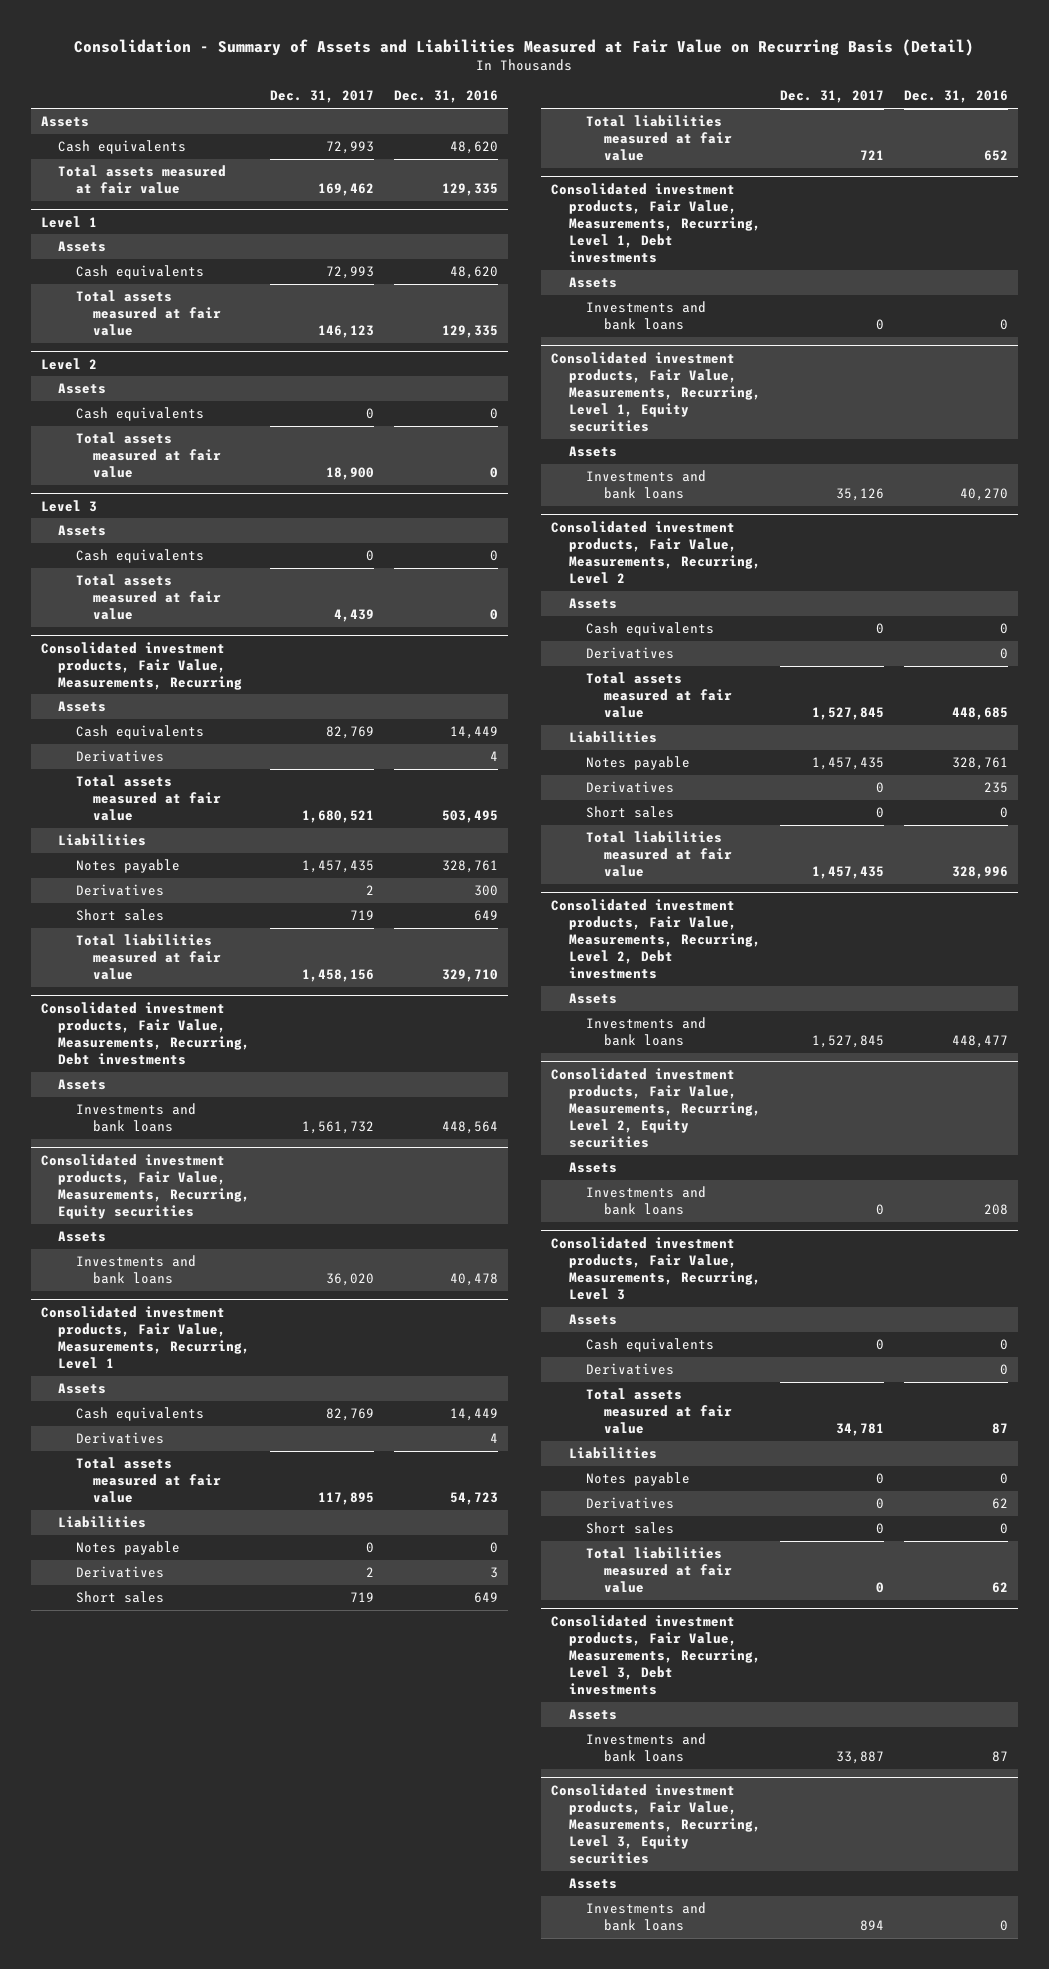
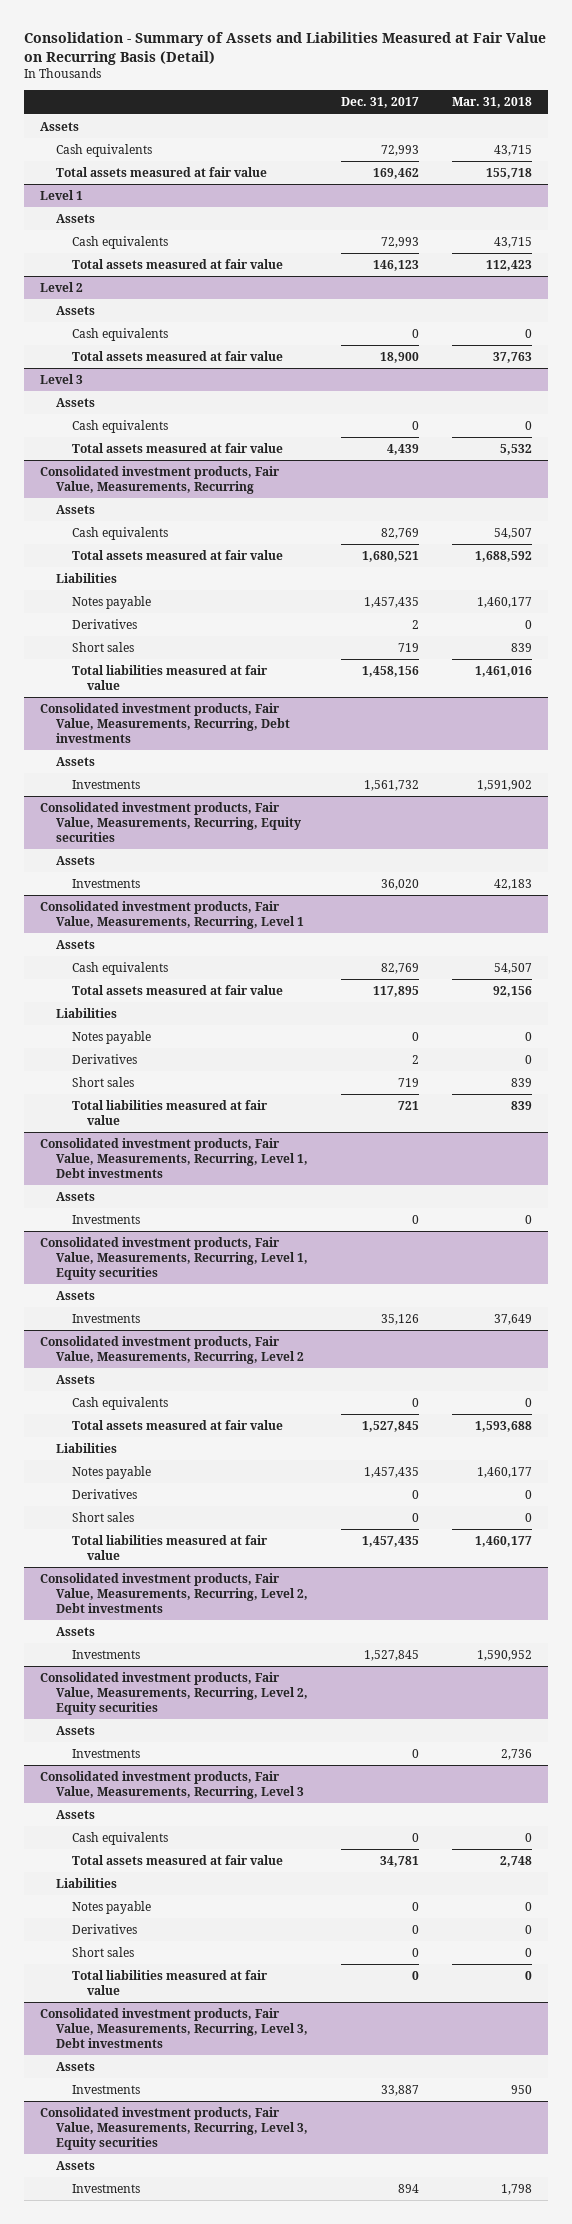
- | Dec. 31, 2017 | Dec. 31, 2016
+ | Dec. 31, 2017 | Mar. 31, 2018
@ Consolidated investment products, Fair Value, Measurements, Recurring
- Derivatives | | 4
@ Consolidated investment products, Fair Value, Measurements, Recurring, Debt investments
- Investments and bank loans | 1,561,732 | 448,564
+ Investments | 1,561,732 | 1,591,902
@ Consolidated investment products, Fair Value, Measurements, Recurring, Equity securities
- Investments and bank loans | 36,020 | 40,478
+ Investments | 36,020 | 42,183
@ Consolidated investment products, Fair Value, Measurements, Recurring, Level 1
- Derivatives | | 4
@ Consolidated investment products, Fair Value, Measurements, Recurring, Level 1, Debt investments
- Investments and bank loans | 0 | 0
+ Investments | 0 | 0
@ Consolidated investment products, Fair Value, Measurements, Recurring, Level 1, Equity securities
- Investments and bank loans | 35,126 | 40,270
+ Investments | 35,126 | 37,649
@ Consolidated investment products, Fair Value, Measurements, Recurring, Level 2
- Derivatives | | 0
@ Consolidated investment products, Fair Value, Measurements, Recurring, Level 2, Debt investments
- Investments and bank loans | 1,527,845 | 448,477
+ Investments | 1,527,845 | 1,590,952
@ Consolidated investment products, Fair Value, Measurements, Recurring, Level 2, Equity securities
- Investments and bank loans | 0 | 208
+ Investments | 0 | 2,736
@ Consolidated investment products, Fair Value, Measurements, Recurring, Level 3
- Derivatives | | 0
@ Consolidated investment products, Fair Value, Measurements, Recurring, Level 3, Debt investments
- Investments and bank loans | 33,887 | 87
+ Investments | 33,887 | 950
@ Consolidated investment products, Fair Value, Measurements, Recurring, Level 3, Equity securities
- Investments and bank loans | 894 | 0
+ Investments | 894 | 1,798

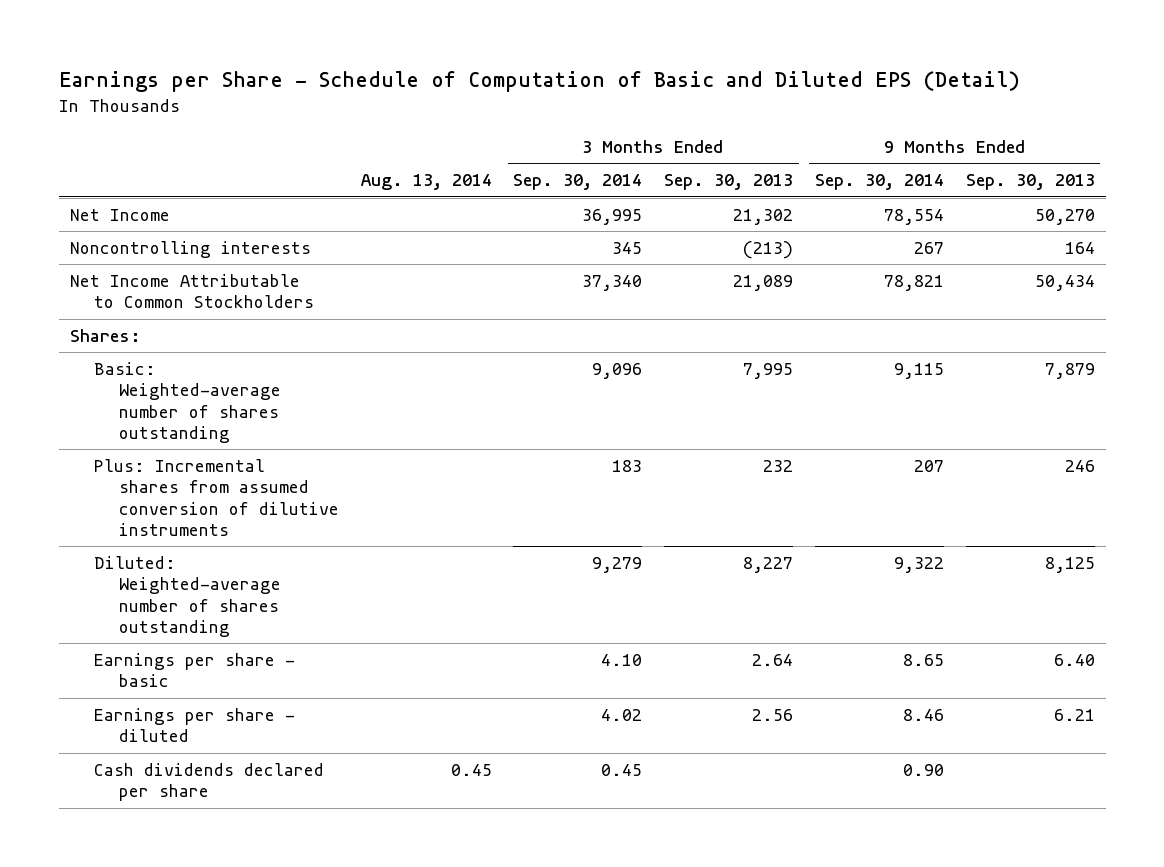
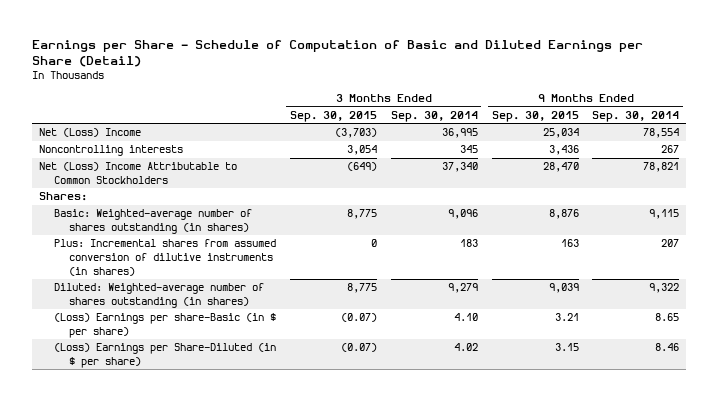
- Earnings per Share - Schedule of Computation of Basic and Diluted EPS (Detail)
+ Earnings per Share - Schedule of Computation of Basic and Diluted Earnings per Share (Detail)
- | Aug. 13, 2014 | 3 Months Ended Sep. 30, 2014 | 3 Months Ended Sep. 30, 2013 | 9 Months Ended Sep. 30, 2014 | 9 Months Ended Sep. 30, 2013
+ | 3 Months Ended Sep. 30, 2015 | 3 Months Ended Sep. 30, 2014 | 9 Months Ended Sep. 30, 2015 | 9 Months Ended Sep. 30, 2014
- Net Income | | 36,995 | 21,302 | 78,554 | 50,270
+ Net (Loss) Income | (3,703) | 36,995 | 25,034 | 78,554
- Net Income Attributable to Common Stockholders | | 37,340 | 21,089 | 78,821 | 50,434
+ Net (Loss) Income Attributable to Common Stockholders | (649) | 37,340 | 28,470 | 78,821
- Basic: Weighted-average number of shares outstanding | | 9,096 | 7,995 | 9,115 | 7,879
- Plus: Incremental shares from assumed conversion of dilutive instruments | | 183 | 232 | 207 | 246
- Diluted: Weighted-average number of shares outstanding | | 9,279 | 8,227 | 9,322 | 8,125
- Earnings per share - basic | | 4.10 | 2.64 | 8.65 | 6.40
- Earnings per share - diluted | | 4.02 | 2.56 | 8.46 | 6.21
- Cash dividends declared per share | 0.45 | 0.45 | | 0.90 |
+ Basic: Weighted-average number of shares outstanding (in shares) | 8,775 | 9,096 | 8,876 | 9,115
+ Plus: Incremental shares from assumed conversion of dilutive instruments (in shares) | 0 | 183 | 163 | 207
+ Diluted: Weighted-average number of shares outstanding (in shares) | 8,775 | 9,279 | 9,039 | 9,322
+ (Loss) Earnings per share-Basic (in $ per share) | (0.07) | 4.10 | 3.21 | 8.65
+ (Loss) Earnings per Share-Diluted (in $ per share) | (0.07) | 4.02 | 3.15 | 8.46

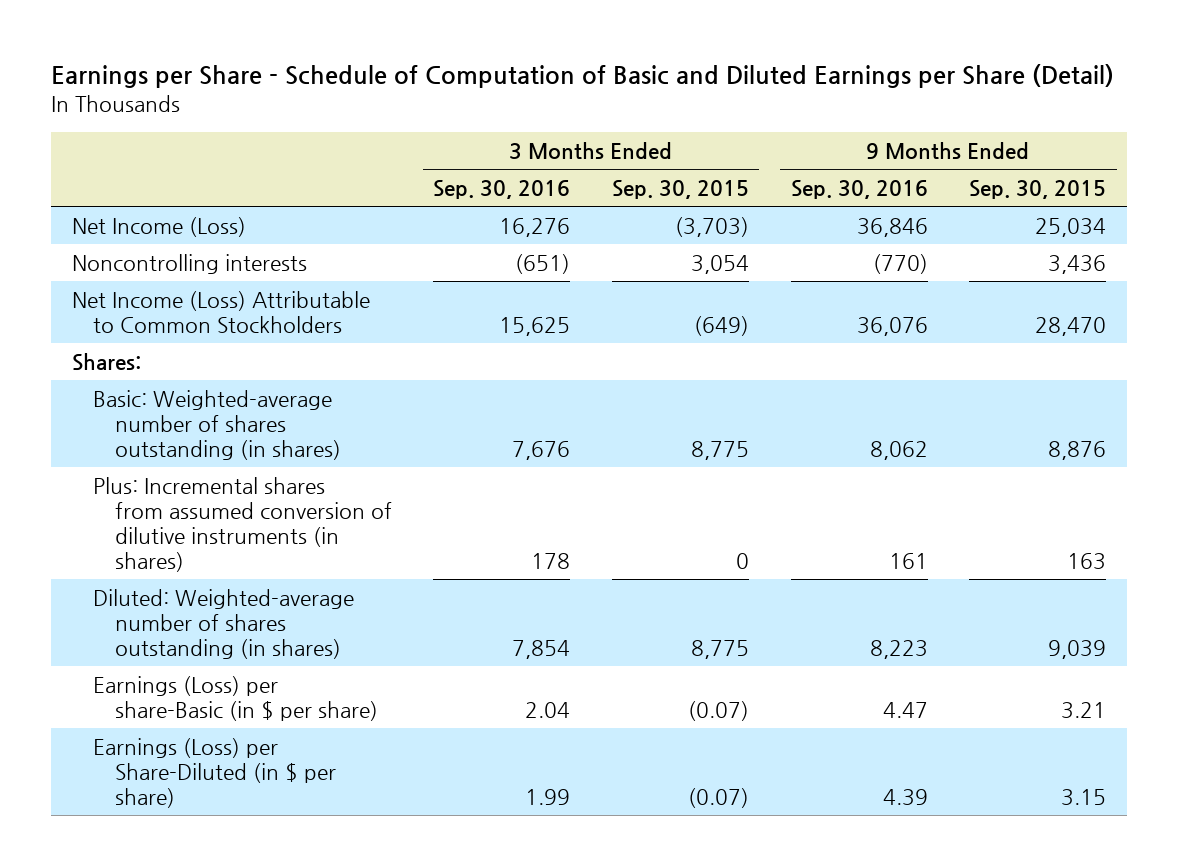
- | 3 Months Ended Sep. 30, 2015 | 3 Months Ended Sep. 30, 2014 | 9 Months Ended Sep. 30, 2015 | 9 Months Ended Sep. 30, 2014
+ | 3 Months Ended Sep. 30, 2016 | 3 Months Ended Sep. 30, 2015 | 9 Months Ended Sep. 30, 2016 | 9 Months Ended Sep. 30, 2015
- Net (Loss) Income | (3,703) | 36,995 | 25,034 | 78,554
+ Net Income (Loss) | 16,276 | (3,703) | 36,846 | 25,034
- Net (Loss) Income Attributable to Common Stockholders | (649) | 37,340 | 28,470 | 78,821
+ Net Income (Loss) Attributable to Common Stockholders | 15,625 | (649) | 36,076 | 28,470
- (Loss) Earnings per share-Basic (in $ per share) | (0.07) | 4.10 | 3.21 | 8.65
- (Loss) Earnings per Share-Diluted (in $ per share) | (0.07) | 4.02 | 3.15 | 8.46
+ Earnings (Loss) per share-Basic (in $ per share) | 2.04 | (0.07) | 4.47 | 3.21
+ Earnings (Loss) per Share-Diluted (in $ per share) | 1.99 | (0.07) | 4.39 | 3.15

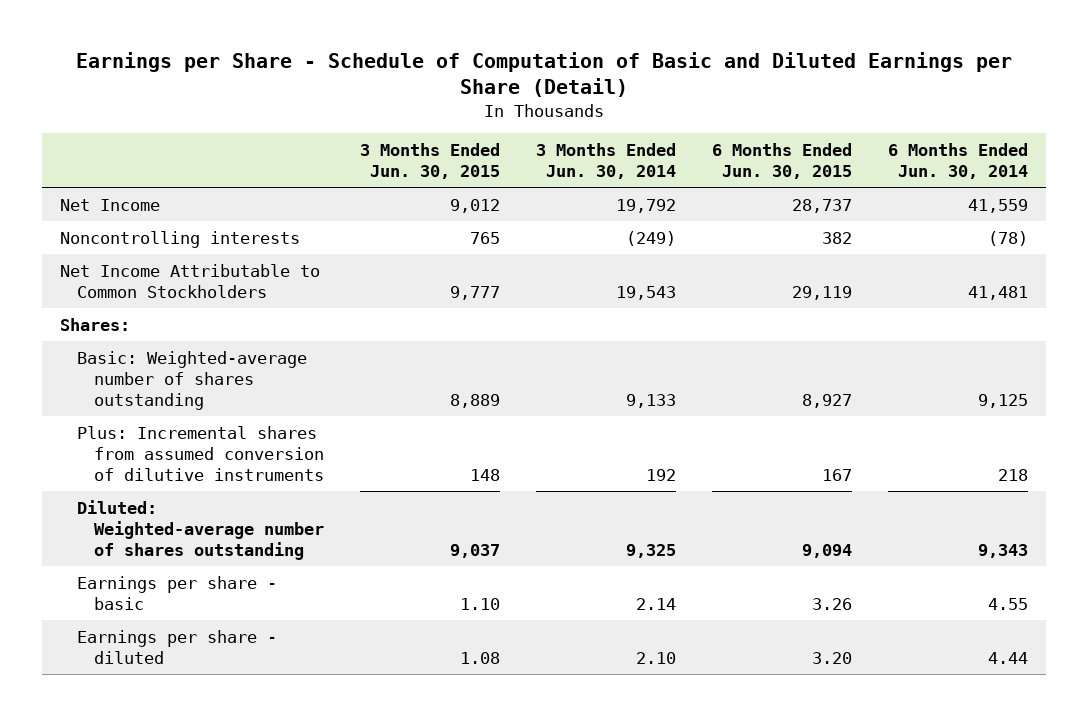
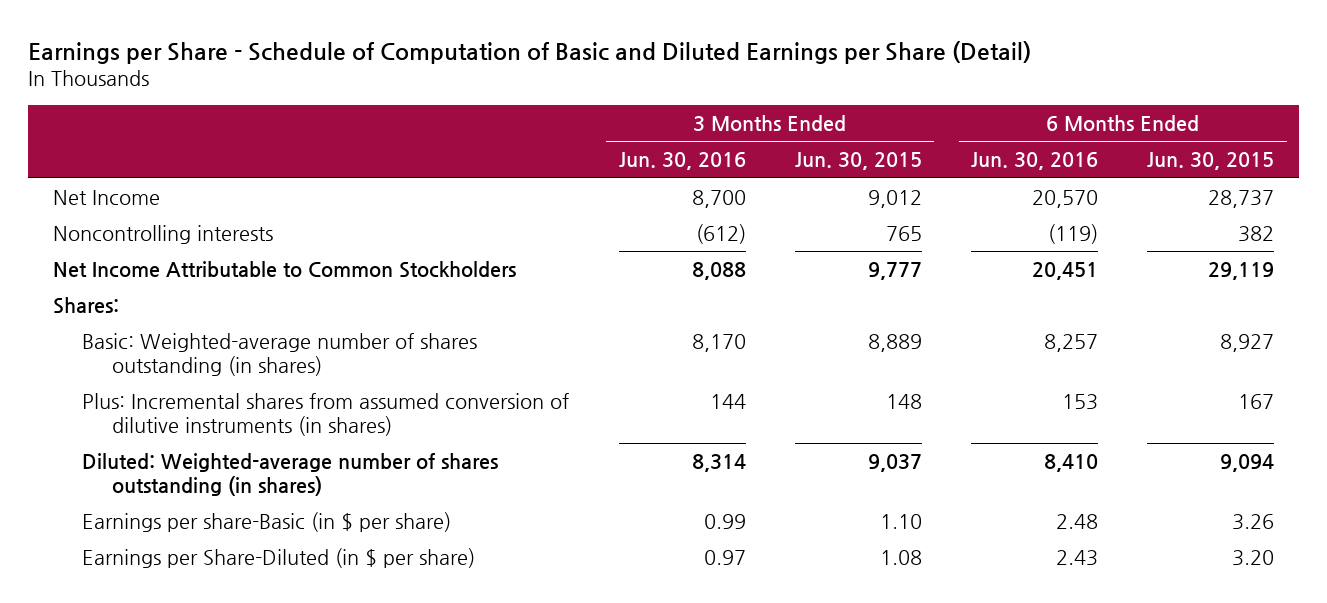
- | 3 Months Ended Jun. 30, 2015 | 3 Months Ended Jun. 30, 2014 | 6 Months Ended Jun. 30, 2015 | 6 Months Ended Jun. 30, 2014
+ | 3 Months Ended Jun. 30, 2016 | 3 Months Ended Jun. 30, 2015 | 6 Months Ended Jun. 30, 2016 | 6 Months Ended Jun. 30, 2015
- Basic: Weighted-average number of shares outstanding | 8,889 | 9,133 | 8,927 | 9,125
- Plus: Incremental shares from assumed conversion of dilutive instruments | 148 | 192 | 167 | 218
- Diluted: Weighted-average number of shares outstanding | 9,037 | 9,325 | 9,094 | 9,343
- Earnings per share - basic | 1.10 | 2.14 | 3.26 | 4.55
- Earnings per share - diluted | 1.08 | 2.10 | 3.20 | 4.44
+ Basic: Weighted-average number of shares outstanding (in shares) | 8,170 | 8,889 | 8,257 | 8,927
+ Plus: Incremental shares from assumed conversion of dilutive instruments (in shares) | 144 | 148 | 153 | 167
+ Diluted: Weighted-average number of shares outstanding (in shares) | 8,314 | 9,037 | 8,410 | 9,094
+ Earnings per share-Basic (in $ per share) | 0.99 | 1.10 | 2.48 | 3.26
+ Earnings per Share-Diluted (in $ per share) | 0.97 | 1.08 | 2.43 | 3.20

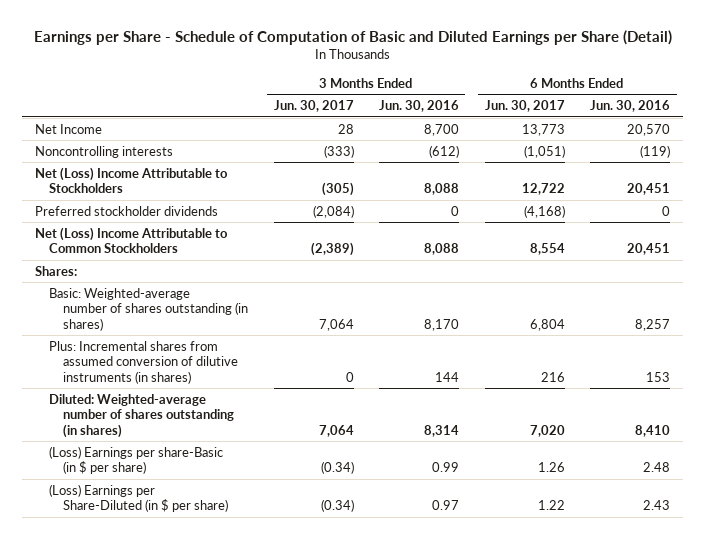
- | 3 Months Ended Jun. 30, 2016 | 3 Months Ended Jun. 30, 2015 | 6 Months Ended Jun. 30, 2016 | 6 Months Ended Jun. 30, 2015
+ | 3 Months Ended Jun. 30, 2017 | 3 Months Ended Jun. 30, 2016 | 6 Months Ended Jun. 30, 2017 | 6 Months Ended Jun. 30, 2016
- Net Income Attributable to Common Stockholders | 8,088 | 9,777 | 20,451 | 29,119
+ Net (Loss) Income Attributable to Stockholders | (305) | 8,088 | 12,722 | 20,451
+ Preferred stockholder dividends | (2,084) | 0 | (4,168) | 0
+ Net (Loss) Income Attributable to Common Stockholders | (2,389) | 8,088 | 8,554 | 20,451
- Earnings per share-Basic (in $ per share) | 0.99 | 1.10 | 2.48 | 3.26
- Earnings per Share-Diluted (in $ per share) | 0.97 | 1.08 | 2.43 | 3.20
+ (Loss) Earnings per share-Basic (in $ per share) | (0.34) | 0.99 | 1.26 | 2.48
+ (Loss) Earnings per Share-Diluted (in $ per share) | (0.34) | 0.97 | 1.22 | 2.43

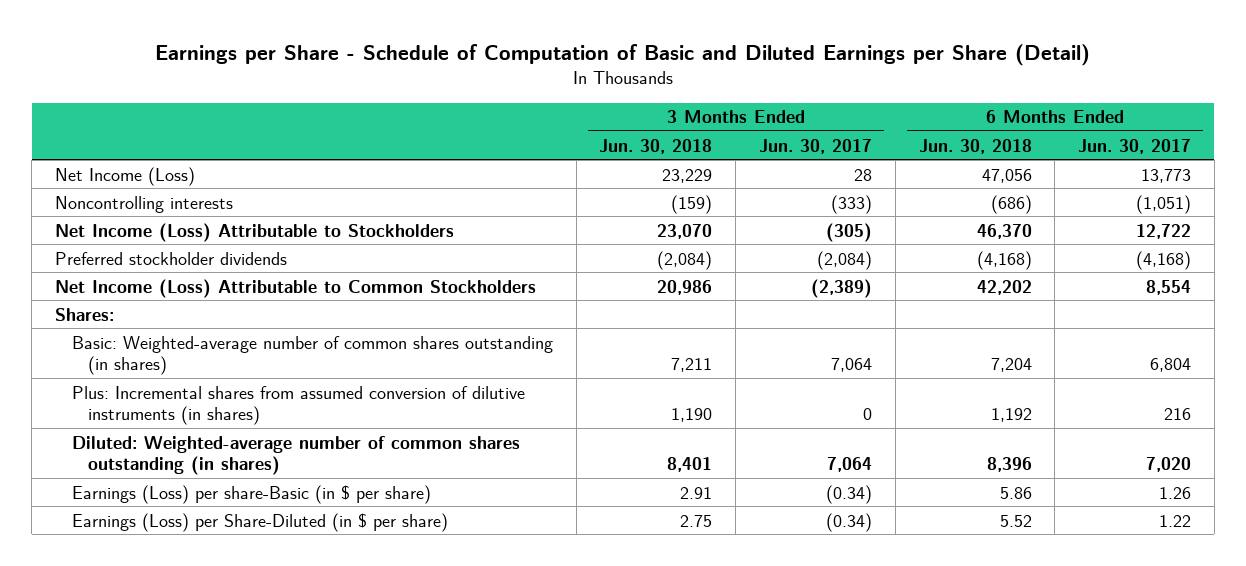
- | 3 Months Ended Jun. 30, 2017 | 3 Months Ended Jun. 30, 2016 | 6 Months Ended Jun. 30, 2017 | 6 Months Ended Jun. 30, 2016
+ | 3 Months Ended Jun. 30, 2018 | 3 Months Ended Jun. 30, 2017 | 6 Months Ended Jun. 30, 2018 | 6 Months Ended Jun. 30, 2017
- Net Income | 28 | 8,700 | 13,773 | 20,570
+ Net Income (Loss) | 23,229 | 28 | 47,056 | 13,773
- Net (Loss) Income Attributable to Stockholders | (305) | 8,088 | 12,722 | 20,451
+ Net Income (Loss) Attributable to Stockholders | 23,070 | (305) | 46,370 | 12,722
- Net (Loss) Income Attributable to Common Stockholders | (2,389) | 8,088 | 8,554 | 20,451
+ Net Income (Loss) Attributable to Common Stockholders | 20,986 | (2,389) | 42,202 | 8,554
- Basic: Weighted-average number of shares outstanding (in shares) | 7,064 | 8,170 | 6,804 | 8,257
+ Basic: Weighted-average number of common shares outstanding (in shares) | 7,211 | 7,064 | 7,204 | 6,804
- Diluted: Weighted-average number of shares outstanding (in shares) | 7,064 | 8,314 | 7,020 | 8,410
- (Loss) Earnings per share-Basic (in $ per share) | (0.34) | 0.99 | 1.26 | 2.48
- (Loss) Earnings per Share-Diluted (in $ per share) | (0.34) | 0.97 | 1.22 | 2.43
+ Diluted: Weighted-average number of common shares outstanding (in shares) | 8,401 | 7,064 | 8,396 | 7,020
+ Earnings (Loss) per share-Basic (in $ per share) | 2.91 | (0.34) | 5.86 | 1.26
+ Earnings (Loss) per Share-Diluted (in $ per share) | 2.75 | (0.34) | 5.52 | 1.22

